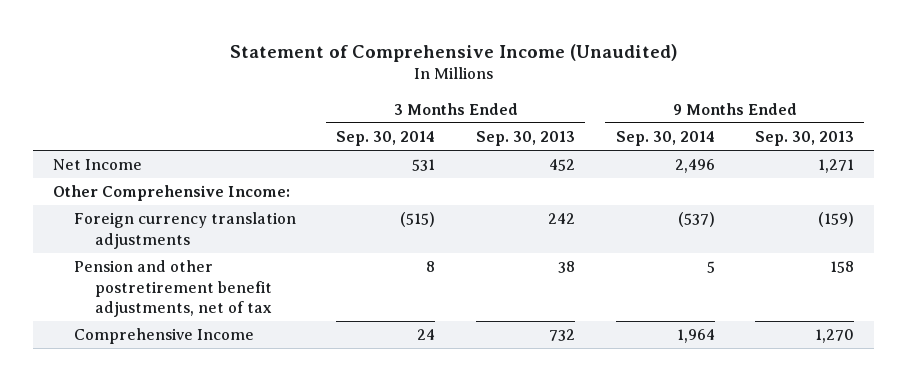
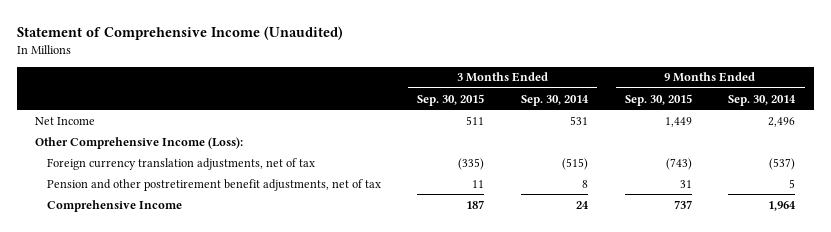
- | 3 Months Ended Sep. 30, 2014 | 3 Months Ended Sep. 30, 2013 | 9 Months Ended Sep. 30, 2014 | 9 Months Ended Sep. 30, 2013
+ | 3 Months Ended Sep. 30, 2015 | 3 Months Ended Sep. 30, 2014 | 9 Months Ended Sep. 30, 2015 | 9 Months Ended Sep. 30, 2014
- Other Comprehensive Income:
- Foreign currency translation adjustments | (515) | 242 | (537) | (159)
+ Other Comprehensive Income (Loss):
+ Foreign currency translation adjustments, net of tax | (335) | (515) | (743) | (537)

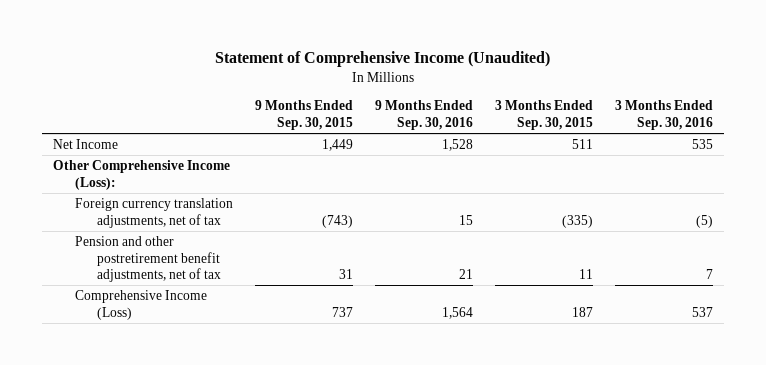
- | 3 Months Ended Sep. 30, 2015 | 3 Months Ended Sep. 30, 2014 | 9 Months Ended Sep. 30, 2015 | 9 Months Ended Sep. 30, 2014
+ | 9 Months Ended Sep. 30, 2015 | 9 Months Ended Sep. 30, 2016 | 3 Months Ended Sep. 30, 2015 | 3 Months Ended Sep. 30, 2016
- Comprehensive Income | 187 | 24 | 737 | 1,964
+ Comprehensive Income (Loss) | 737 | 1,564 | 187 | 537

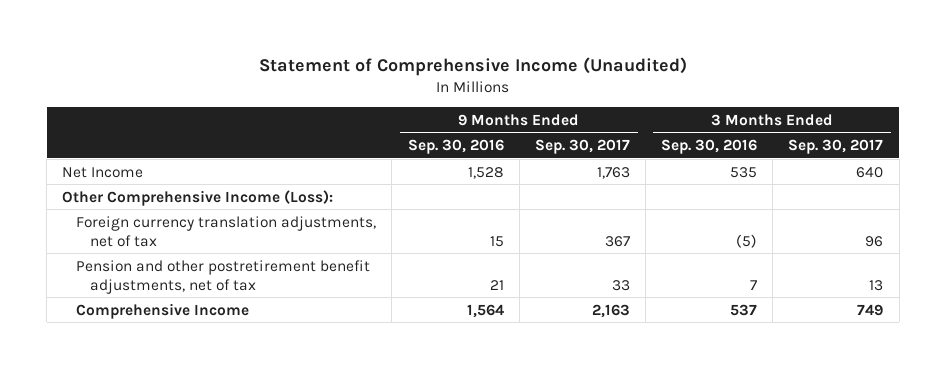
- | 9 Months Ended Sep. 30, 2015 | 9 Months Ended Sep. 30, 2016 | 3 Months Ended Sep. 30, 2015 | 3 Months Ended Sep. 30, 2016
+ | 9 Months Ended Sep. 30, 2016 | 9 Months Ended Sep. 30, 2017 | 3 Months Ended Sep. 30, 2016 | 3 Months Ended Sep. 30, 2017
- Comprehensive Income (Loss) | 737 | 1,564 | 187 | 537
+ Comprehensive Income | 1,564 | 2,163 | 537 | 749

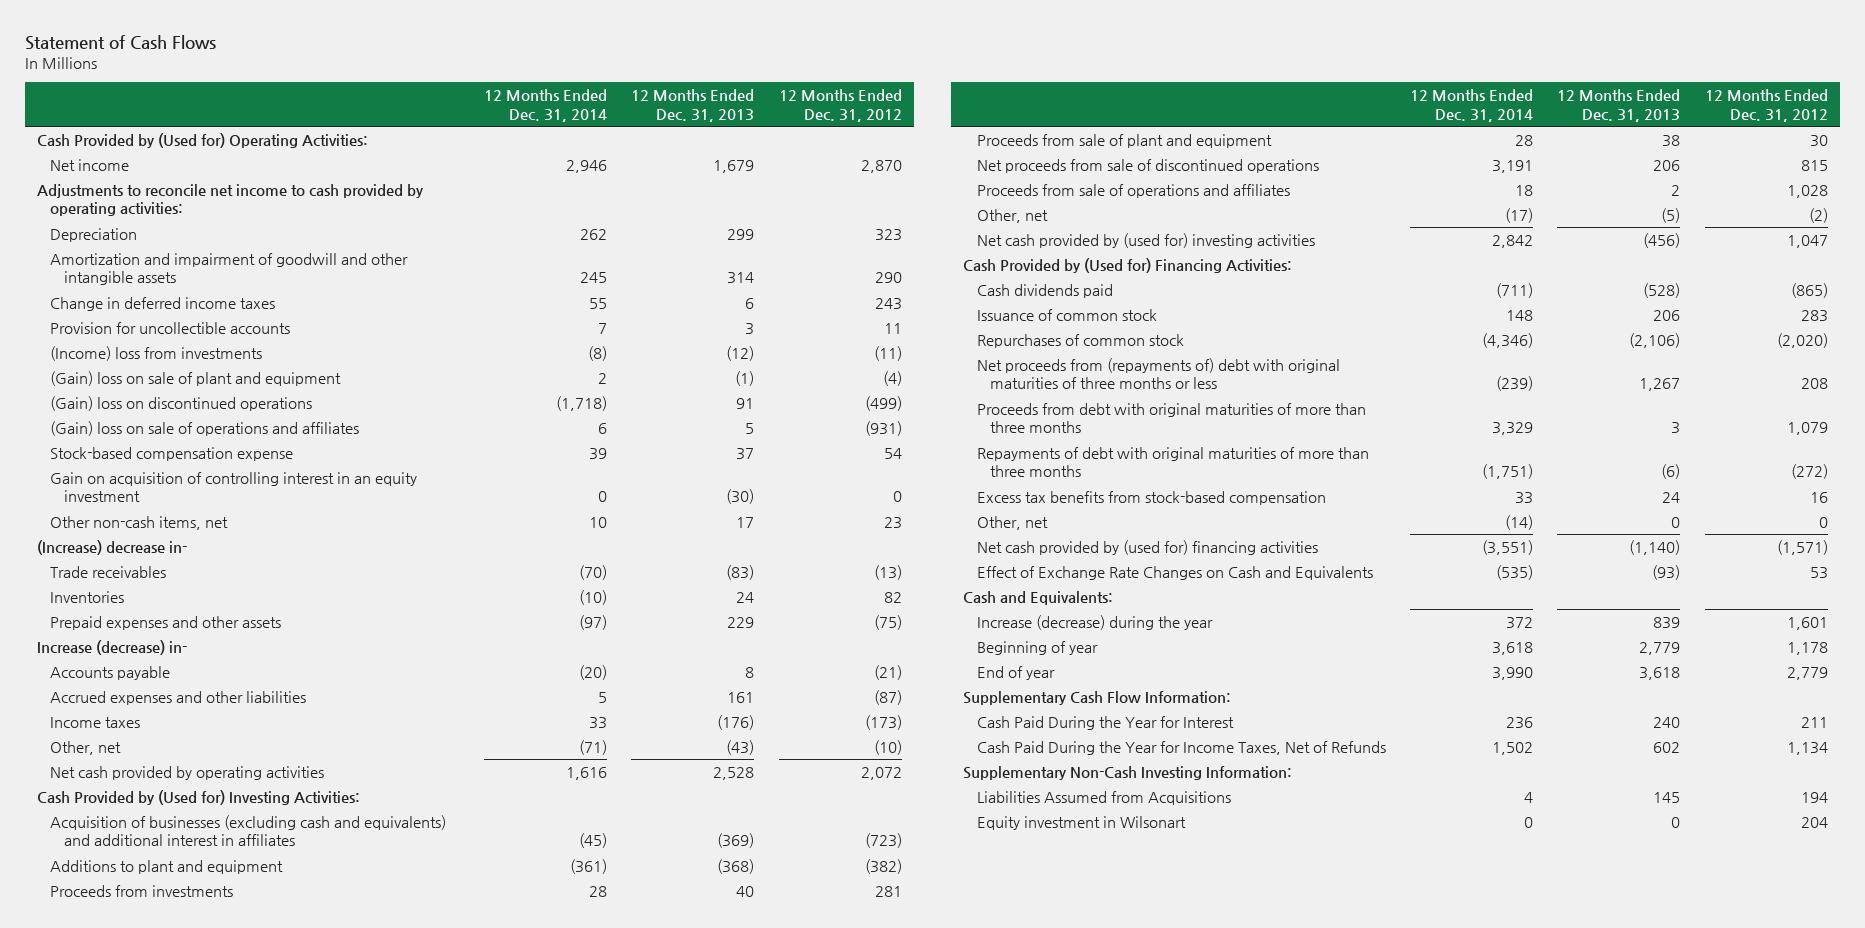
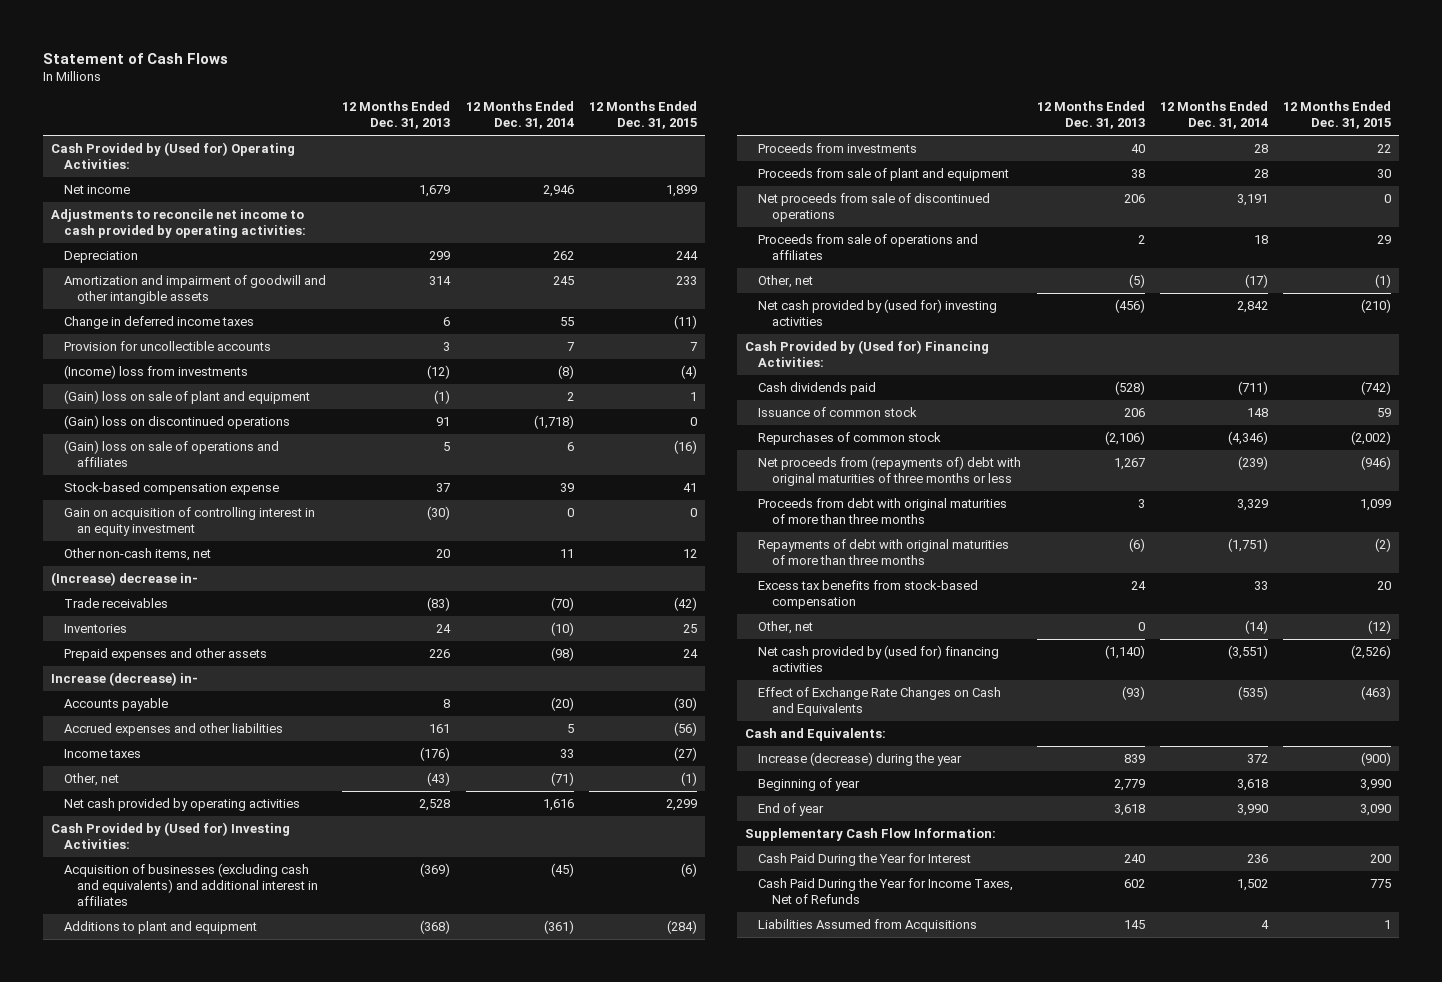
- | 12 Months Ended Dec. 31, 2014 | 12 Months Ended Dec. 31, 2013 | 12 Months Ended Dec. 31, 2012
+ | 12 Months Ended Dec. 31, 2013 | 12 Months Ended Dec. 31, 2014 | 12 Months Ended Dec. 31, 2015
- Other non-cash items, net | 10 | 17 | 23
+ Other non-cash items, net | 20 | 11 | 12
- Prepaid expenses and other assets | (97) | 229 | (75)
+ Prepaid expenses and other assets | 226 | (98) | 24
- Supplementary Non-Cash Investing Information:
- Equity investment in Wilsonart | 0 | 0 | 204

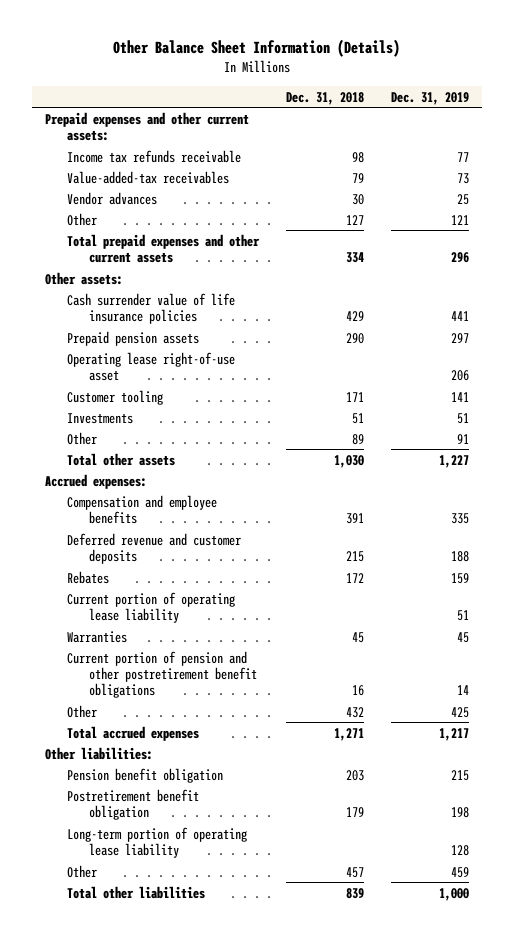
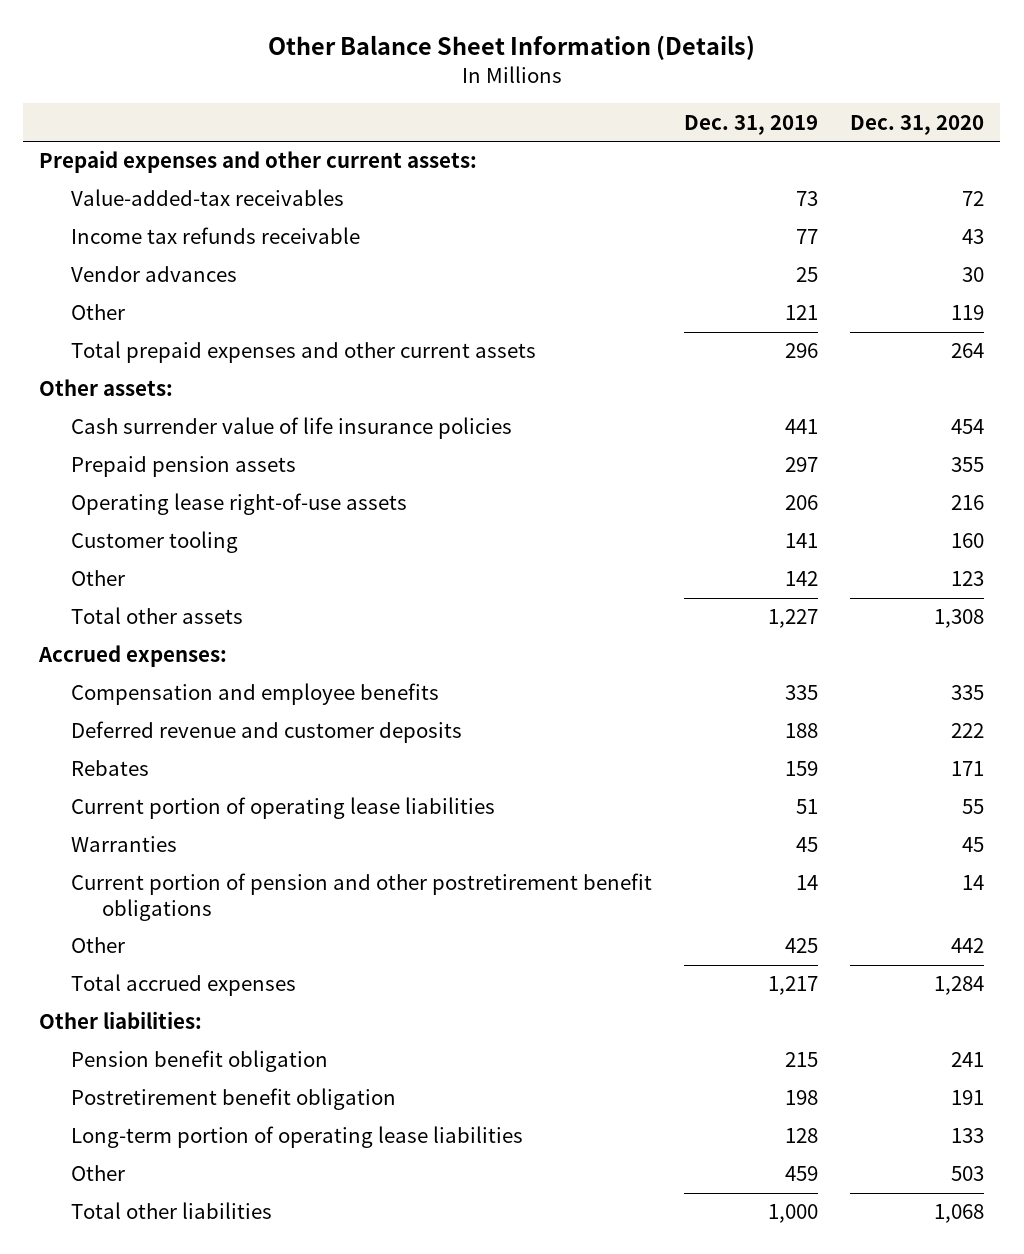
- | Dec. 31, 2018 | Dec. 31, 2019
+ | Dec. 31, 2019 | Dec. 31, 2020
moved down: Income tax refunds receivable | 77 | 43
- Operating lease right-of-use asset | | 206
+ Operating lease right-of-use assets | 206 | 216
- Investments | 51 | 51
- Other | 89 | 91
+ Other | 142 | 123
- Current portion of operating lease liability | | 51
+ Current portion of operating lease liabilities | 51 | 55
- Long-term portion of operating lease liability | | 128
+ Long-term portion of operating lease liabilities | 128 | 133

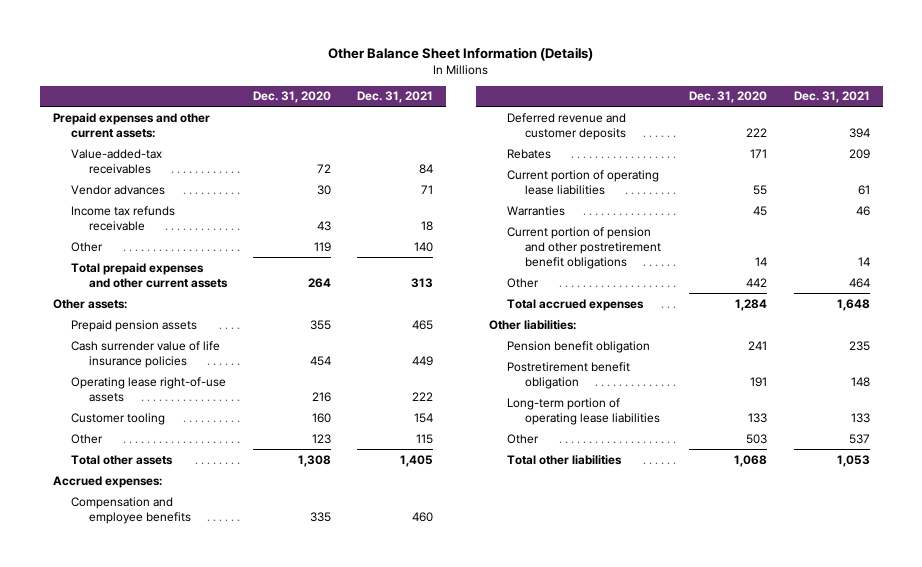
- | Dec. 31, 2019 | Dec. 31, 2020
+ | Dec. 31, 2020 | Dec. 31, 2021
moved down: Income tax refunds receivable | 43 | 18
moved down: Cash surrender value of life insurance policies | 454 | 449

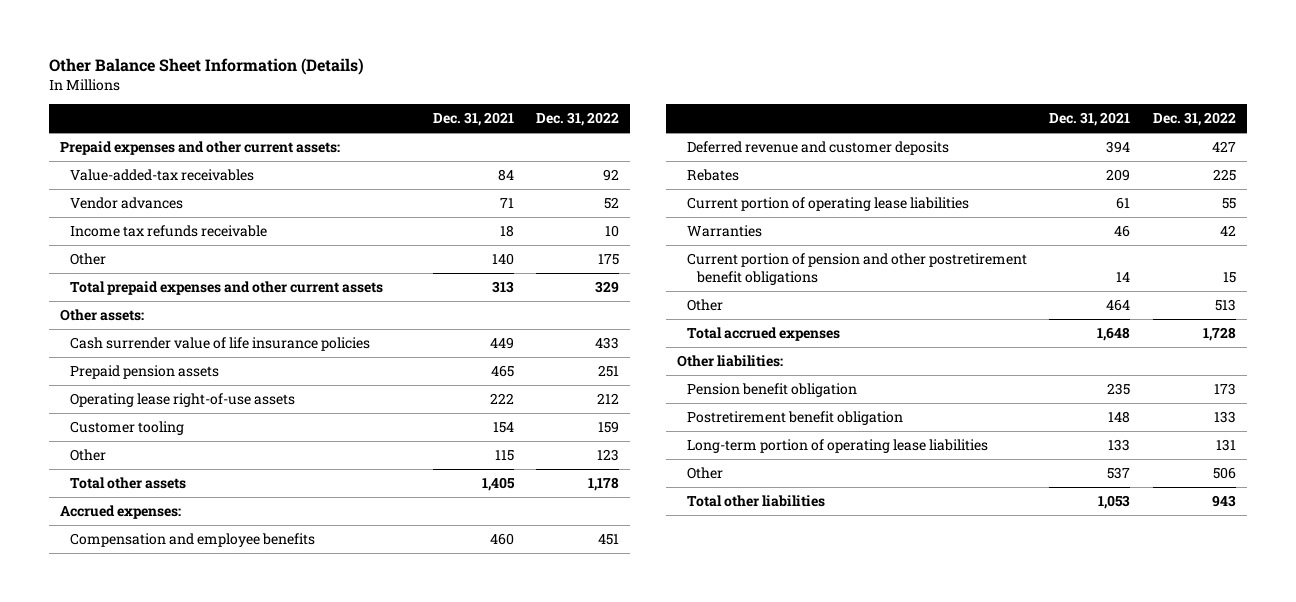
- | Dec. 31, 2020 | Dec. 31, 2021
+ | Dec. 31, 2021 | Dec. 31, 2022
moved down: Prepaid pension assets | 465 | 251

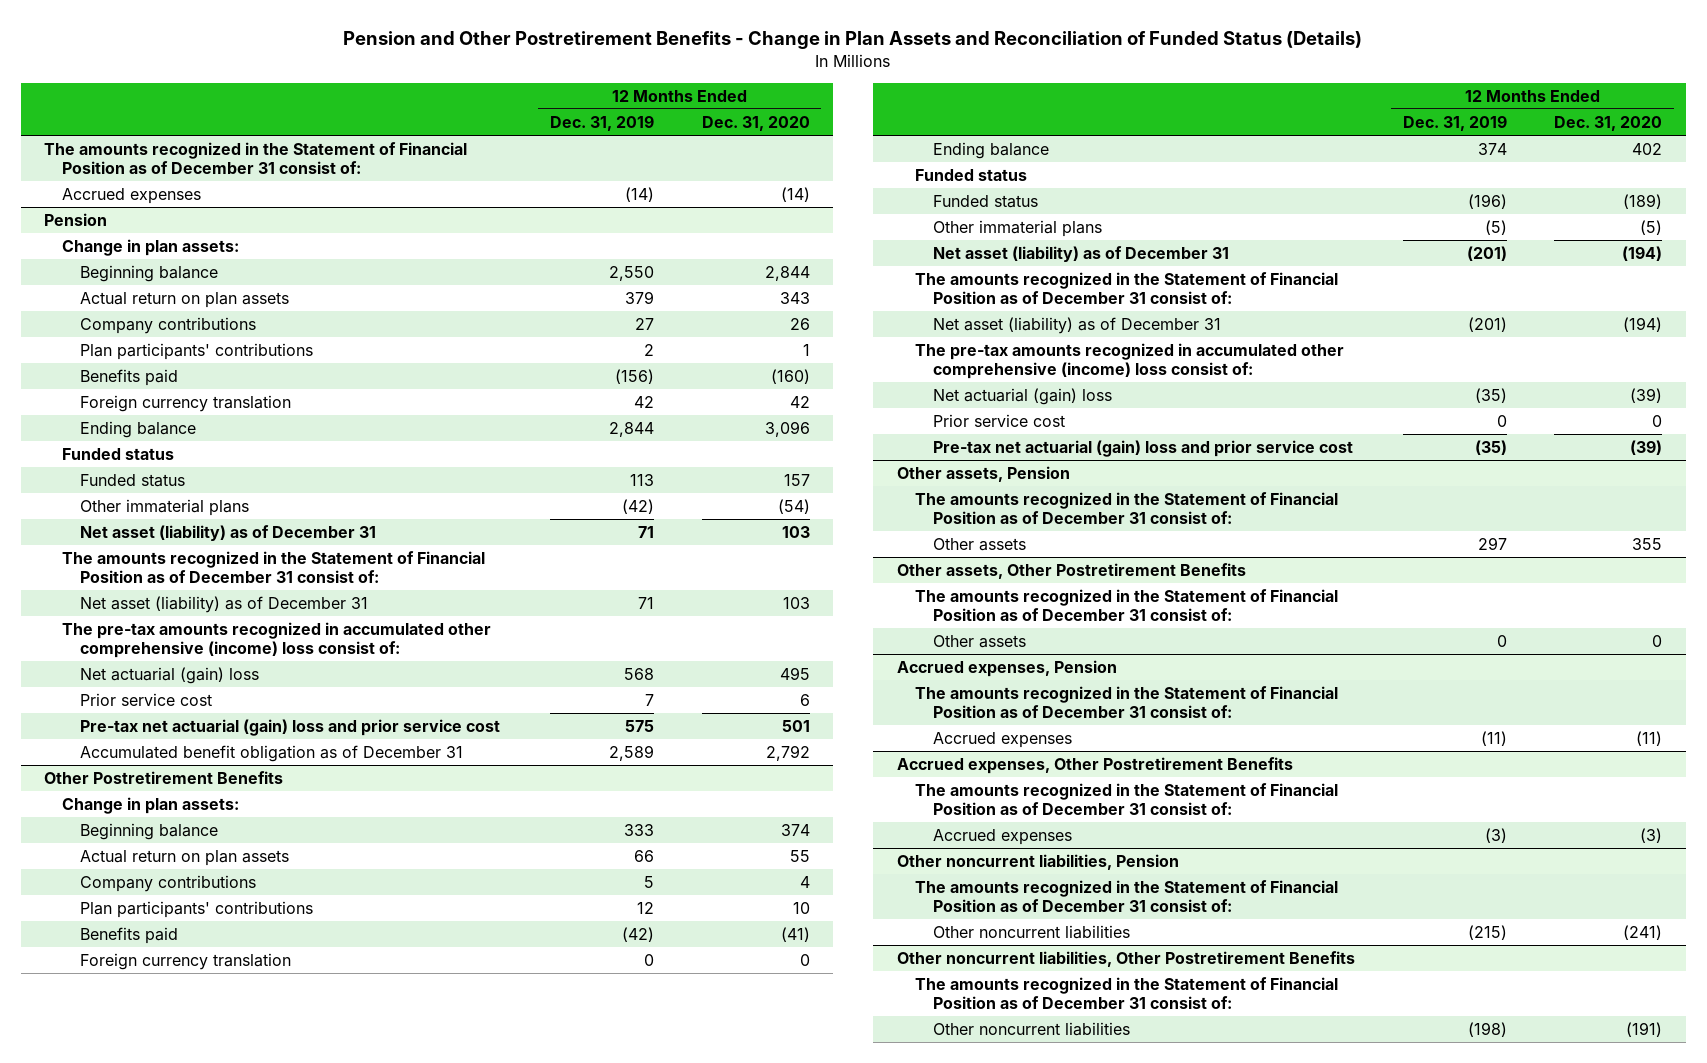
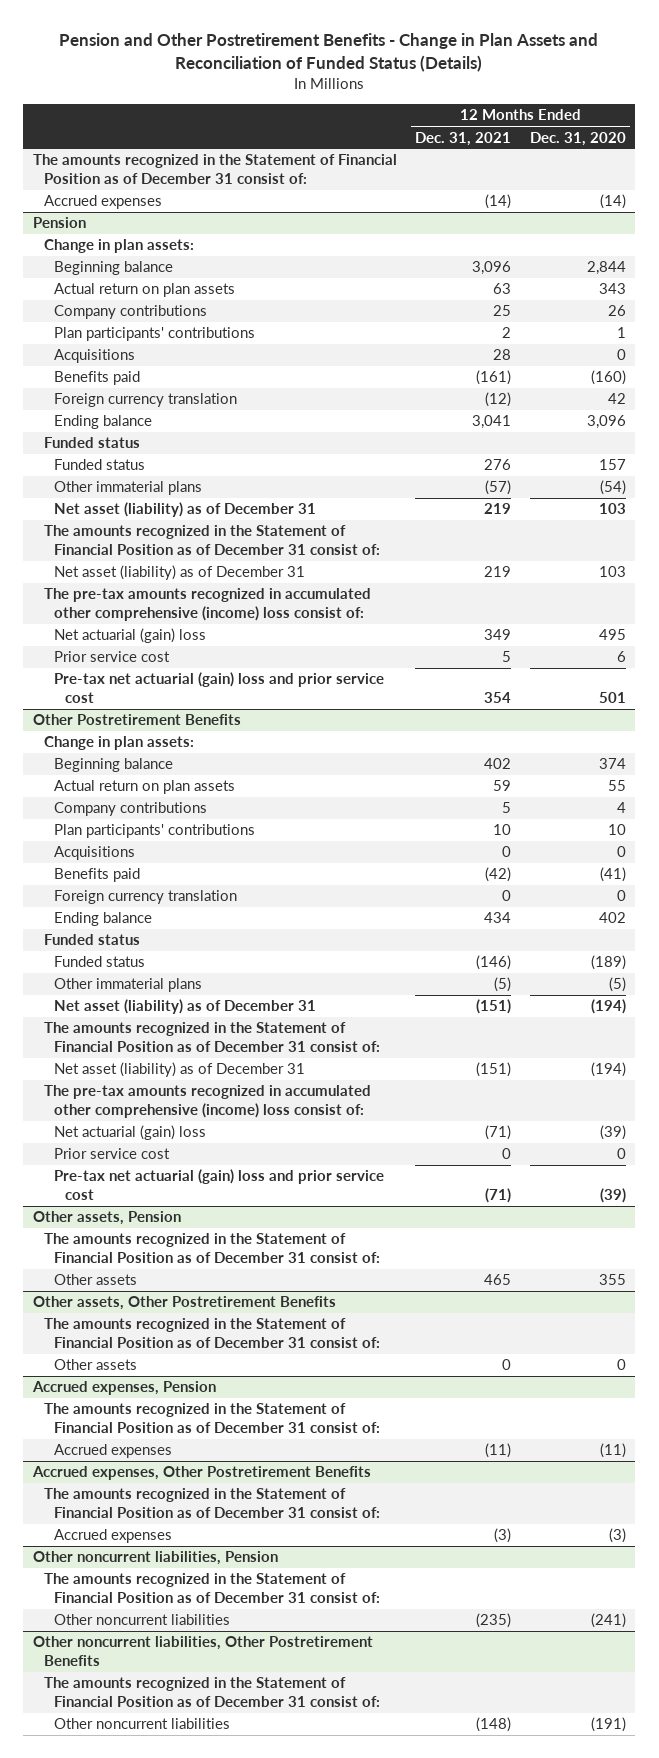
- | 12 Months Ended Dec. 31, 2019 | 12 Months Ended Dec. 31, 2020
+ | 12 Months Ended Dec. 31, 2021 | 12 Months Ended Dec. 31, 2020
@ Pension
+ Acquisitions | 28 | 0
- Accumulated benefit obligation as of December 31 | 2,589 | 2,792
@ Other Postretirement Benefits
+ Acquisitions | 0 | 0

